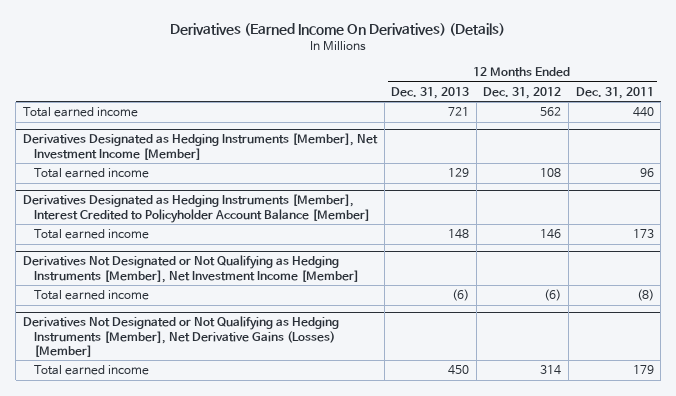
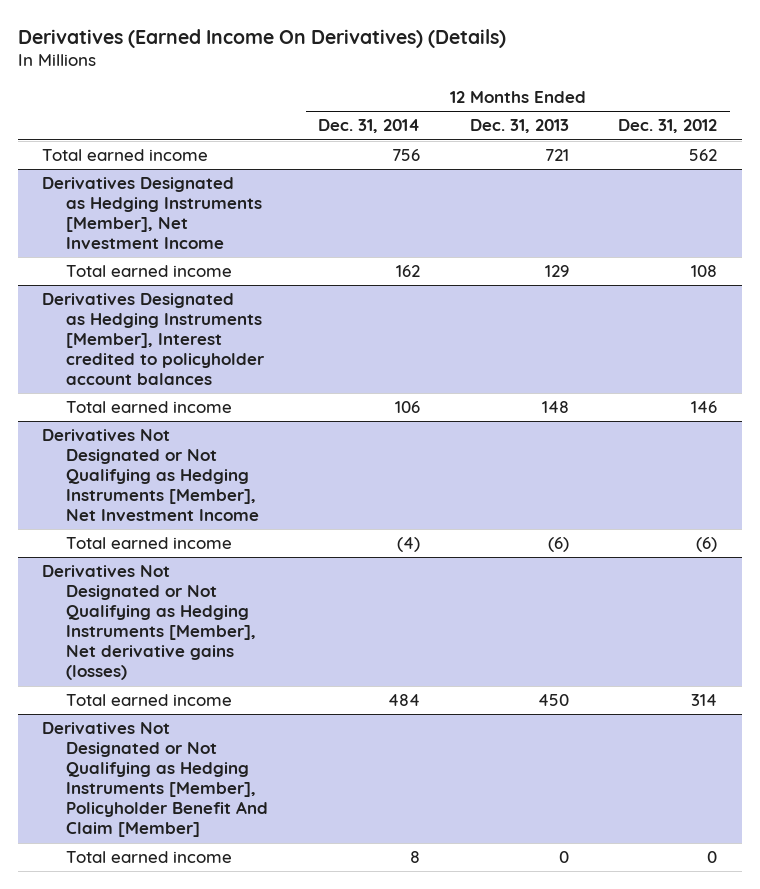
- | 12 Months Ended Dec. 31, 2013 | 12 Months Ended Dec. 31, 2012 | 12 Months Ended Dec. 31, 2011
+ | 12 Months Ended Dec. 31, 2014 | 12 Months Ended Dec. 31, 2013 | 12 Months Ended Dec. 31, 2012
- Derivatives Designated as Hedging Instruments [Member], Net Investment Income [Member]
+ Derivatives Designated as Hedging Instruments [Member], Net Investment Income
- Derivatives Designated as Hedging Instruments [Member], Interest Credited to Policyholder Account Balance [Member]
+ Derivatives Designated as Hedging Instruments [Member], Interest credited to policyholder account balances
- Derivatives Not Designated or Not Qualifying as Hedging Instruments [Member], Net Investment Income [Member]
+ Derivatives Not Designated or Not Qualifying as Hedging Instruments [Member], Net Investment Income
- Derivatives Not Designated or Not Qualifying as Hedging Instruments [Member], Net Derivative Gains (Losses) [Member]
+ Derivatives Not Designated or Not Qualifying as Hedging Instruments [Member], Net derivative gains (losses)
+ Derivatives Not Designated or Not Qualifying as Hedging Instruments [Member], Policyholder Benefit And Claim [Member]
+ Total earned income | 8 | 0 | 0

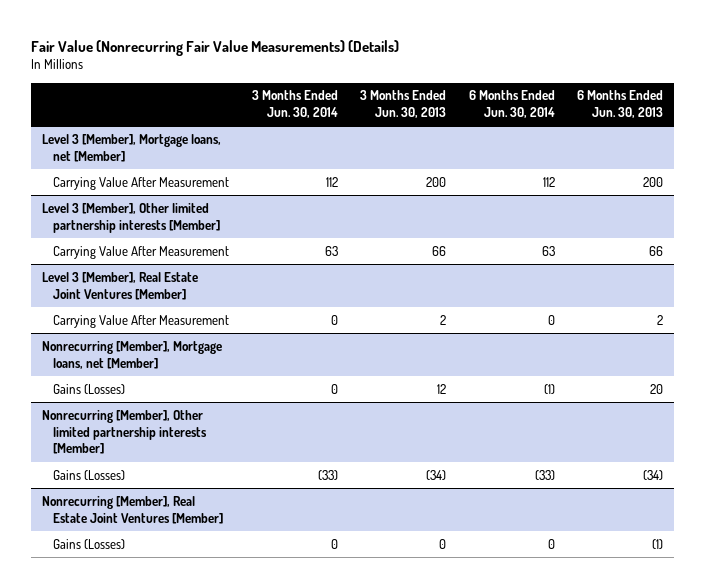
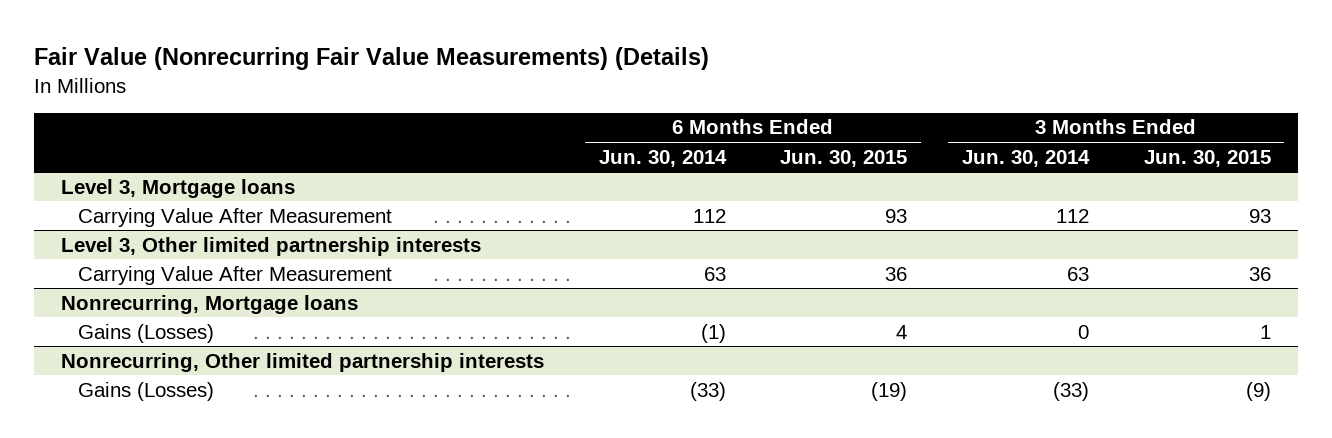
- | 3 Months Ended Jun. 30, 2014 | 3 Months Ended Jun. 30, 2013 | 6 Months Ended Jun. 30, 2014 | 6 Months Ended Jun. 30, 2013
+ | 6 Months Ended Jun. 30, 2014 | 6 Months Ended Jun. 30, 2015 | 3 Months Ended Jun. 30, 2014 | 3 Months Ended Jun. 30, 2015
- Level 3 [Member], Mortgage loans, net [Member]
+ Level 3, Mortgage loans
- Level 3 [Member], Other limited partnership interests [Member]
+ Level 3, Other limited partnership interests
- Level 3 [Member], Real Estate Joint Ventures [Member]
- Carrying Value After Measurement | 0 | 2 | 0 | 2
- Nonrecurring [Member], Mortgage loans, net [Member]
+ Nonrecurring, Mortgage loans
- Nonrecurring [Member], Other limited partnership interests [Member]
+ Nonrecurring, Other limited partnership interests
- Nonrecurring [Member], Real Estate Joint Ventures [Member]
- Gains (Losses) | 0 | 0 | 0 | (1)

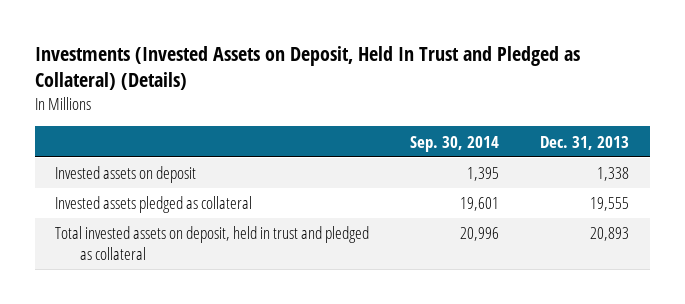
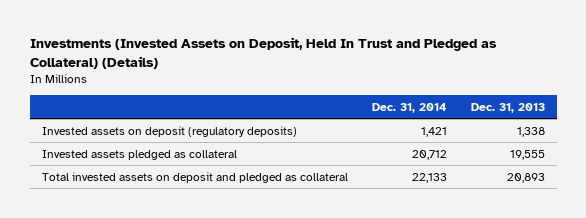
- | Sep. 30, 2014 | Dec. 31, 2013
+ | Dec. 31, 2014 | Dec. 31, 2013
- Invested assets on deposit | 1,395 | 1,338
+ Invested assets on deposit (regulatory deposits) | 1,421 | 1,338
- Total invested assets on deposit, held in trust and pledged as collateral | 20,996 | 20,893
+ Total invested assets on deposit and pledged as collateral | 22,133 | 20,893

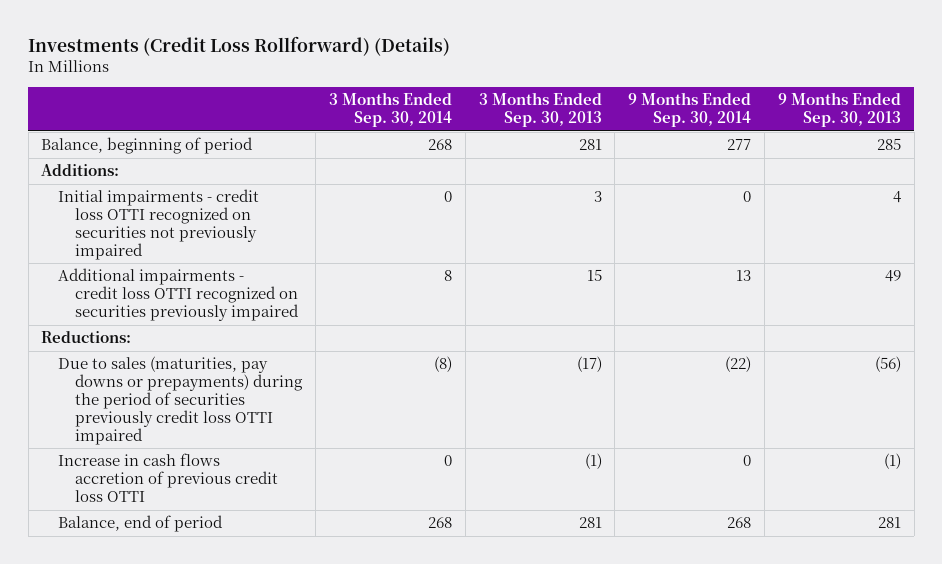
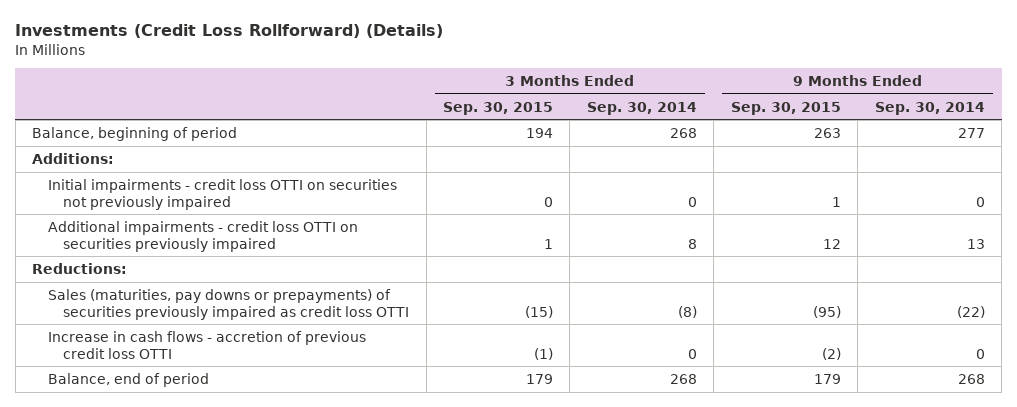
- | 3 Months Ended Sep. 30, 2014 | 3 Months Ended Sep. 30, 2013 | 9 Months Ended Sep. 30, 2014 | 9 Months Ended Sep. 30, 2013
+ | 3 Months Ended Sep. 30, 2015 | 3 Months Ended Sep. 30, 2014 | 9 Months Ended Sep. 30, 2015 | 9 Months Ended Sep. 30, 2014
- Initial impairments - credit loss OTTI recognized on securities not previously impaired | 0 | 3 | 0 | 4
- Additional impairments - credit loss OTTI recognized on securities previously impaired | 8 | 15 | 13 | 49
+ Initial impairments - credit loss OTTI on securities not previously impaired | 0 | 0 | 1 | 0
+ Additional impairments - credit loss OTTI on securities previously impaired | 1 | 8 | 12 | 13
- Due to sales (maturities, pay downs or prepayments) during the period of securities previously credit loss OTTI impaired | (8) | (17) | (22) | (56)
- Increase in cash flows accretion of previous credit loss OTTI | 0 | (1) | 0 | (1)
+ Sales (maturities, pay downs or prepayments) of securities previously impaired as credit loss OTTI | (15) | (8) | (95) | (22)
+ Increase in cash flows - accretion of previous credit loss OTTI | (1) | 0 | (2) | 0

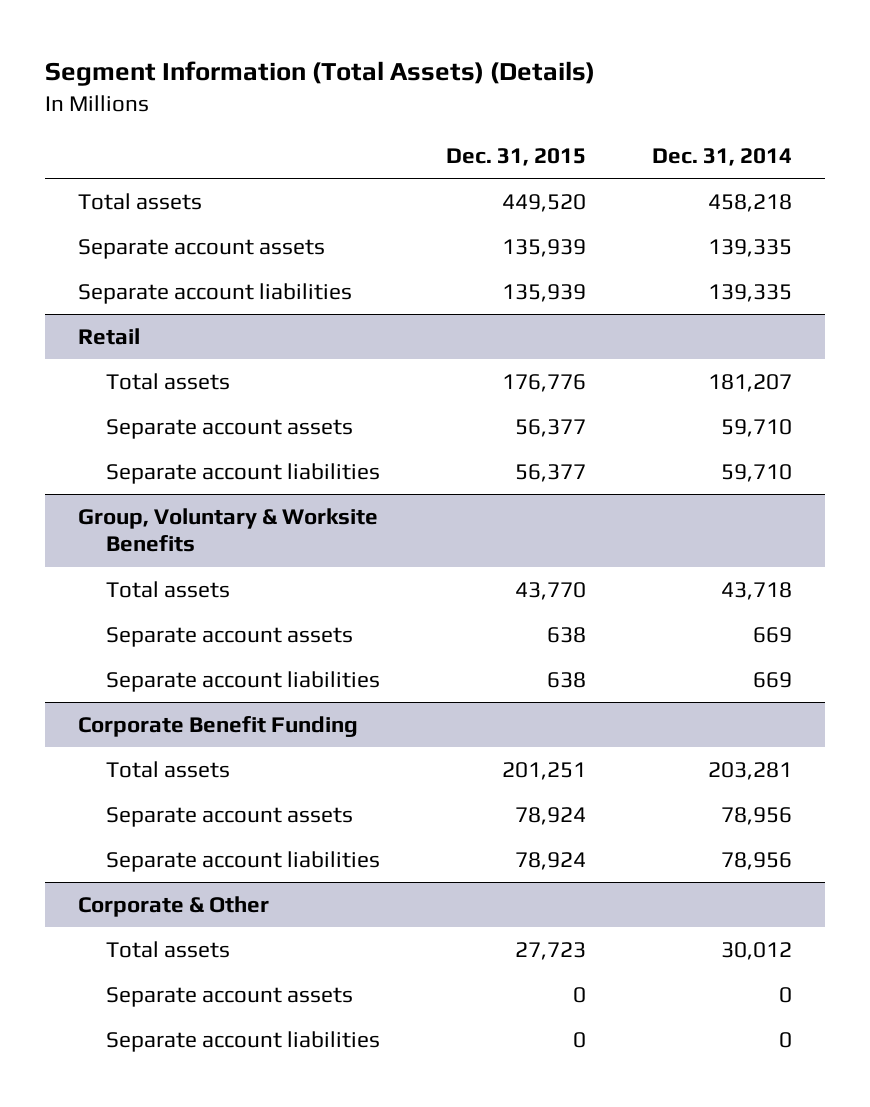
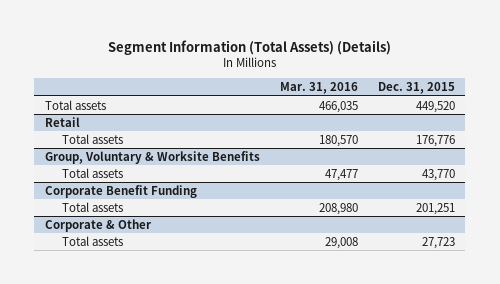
- | Dec. 31, 2015 | Dec. 31, 2014
+ | Mar. 31, 2016 | Dec. 31, 2015
- Separate account assets | 135,939 | 139,335
- Separate account liabilities | 135,939 | 139,335
@ Retail
- Separate account assets | 56,377 | 59,710
- Separate account liabilities | 56,377 | 59,710
@ Group, Voluntary & Worksite Benefits
- Separate account assets | 638 | 669
- Separate account liabilities | 638 | 669
@ Corporate Benefit Funding
- Separate account assets | 78,924 | 78,956
- Separate account liabilities | 78,924 | 78,956
@ Corporate & Other
- Separate account assets | 0 | 0
- Separate account liabilities | 0 | 0

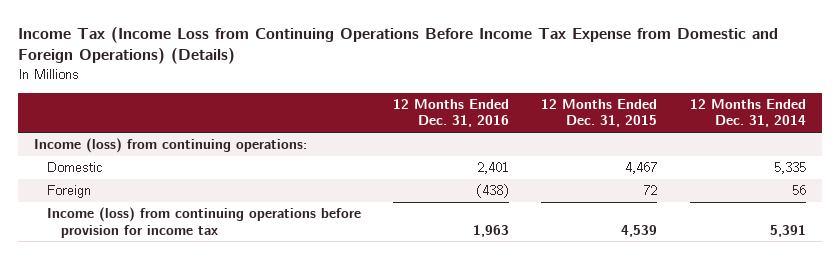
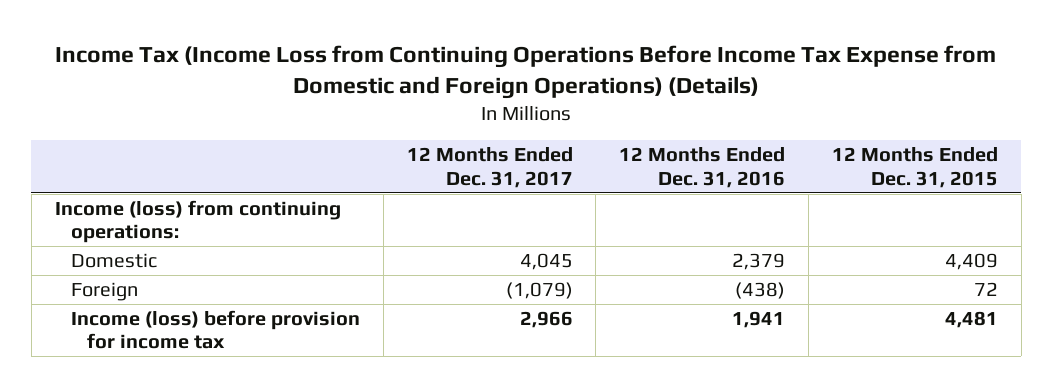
- | 12 Months Ended Dec. 31, 2016 | 12 Months Ended Dec. 31, 2015 | 12 Months Ended Dec. 31, 2014
+ | 12 Months Ended Dec. 31, 2017 | 12 Months Ended Dec. 31, 2016 | 12 Months Ended Dec. 31, 2015
- Domestic | 2,401 | 4,467 | 5,335
+ Domestic | 4,045 | 2,379 | 4,409
- Income (loss) from continuing operations before provision for income tax | 1,963 | 4,539 | 5,391
+ Income (loss) before provision for income tax | 2,966 | 1,941 | 4,481

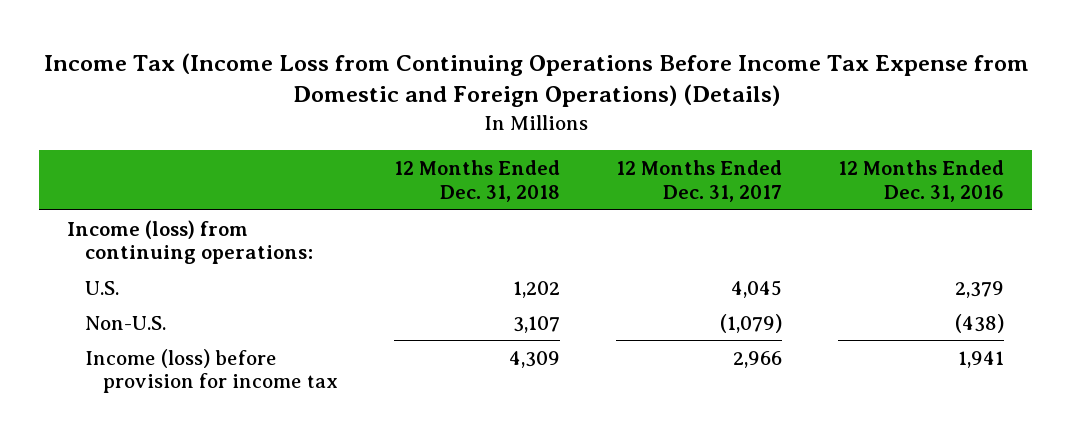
- | 12 Months Ended Dec. 31, 2017 | 12 Months Ended Dec. 31, 2016 | 12 Months Ended Dec. 31, 2015
+ | 12 Months Ended Dec. 31, 2018 | 12 Months Ended Dec. 31, 2017 | 12 Months Ended Dec. 31, 2016
- Domestic | 4,045 | 2,379 | 4,409
- Foreign | (1,079) | (438) | 72
+ U.S. | 1,202 | 4,045 | 2,379
+ Non-U.S. | 3,107 | (1,079) | (438)

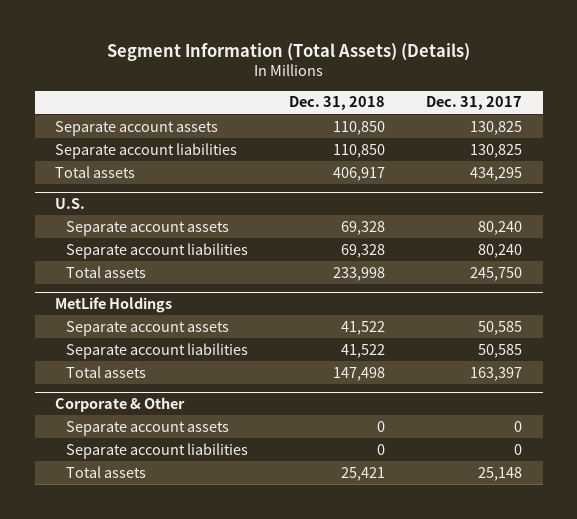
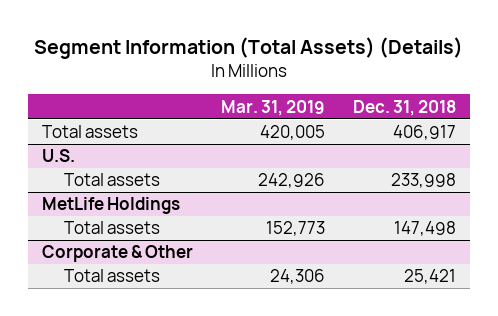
- | Dec. 31, 2018 | Dec. 31, 2017
+ | Mar. 31, 2019 | Dec. 31, 2018
- Separate account assets | 110,850 | 130,825
- Separate account liabilities | 110,850 | 130,825
@ U.S.
- Separate account assets | 69,328 | 80,240
- Separate account liabilities | 69,328 | 80,240
@ MetLife Holdings
- Separate account assets | 41,522 | 50,585
- Separate account liabilities | 41,522 | 50,585
@ Corporate & Other
- Separate account assets | 0 | 0
- Separate account liabilities | 0 | 0

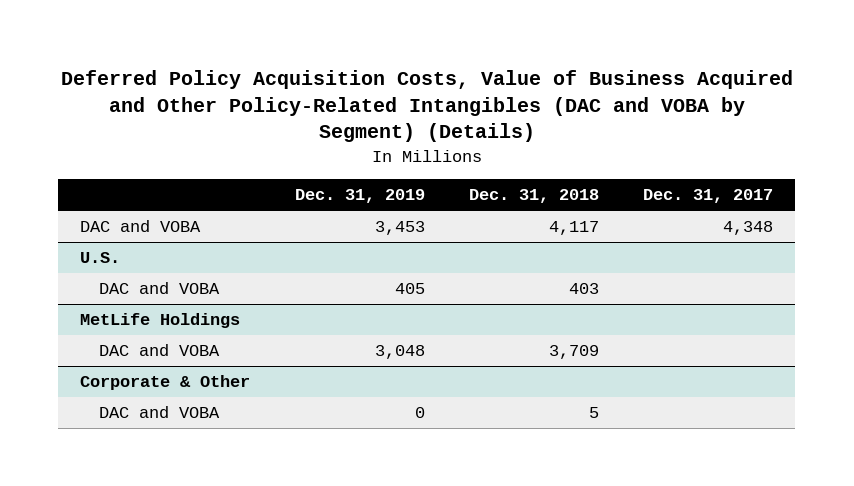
- Segment Information (Total Assets) (Details)
+ Deferred Policy Acquisition Costs, Value of Business Acquired and Other Policy-Related Intangibles (DAC and VOBA by Segment) (Details)
- | Mar. 31, 2019 | Dec. 31, 2018
+ | Dec. 31, 2019 | Dec. 31, 2018 | Dec. 31, 2017
- Total assets | 420,005 | 406,917
+ DAC and VOBA | 3,453 | 4,117 | 4,348
@ U.S.
- Total assets | 242,926 | 233,998
+ DAC and VOBA | 405 | 403 |
@ MetLife Holdings
- Total assets | 152,773 | 147,498
+ DAC and VOBA | 3,048 | 3,709 |
@ Corporate & Other
- Total assets | 24,306 | 25,421
+ DAC and VOBA | 0 | 5 |

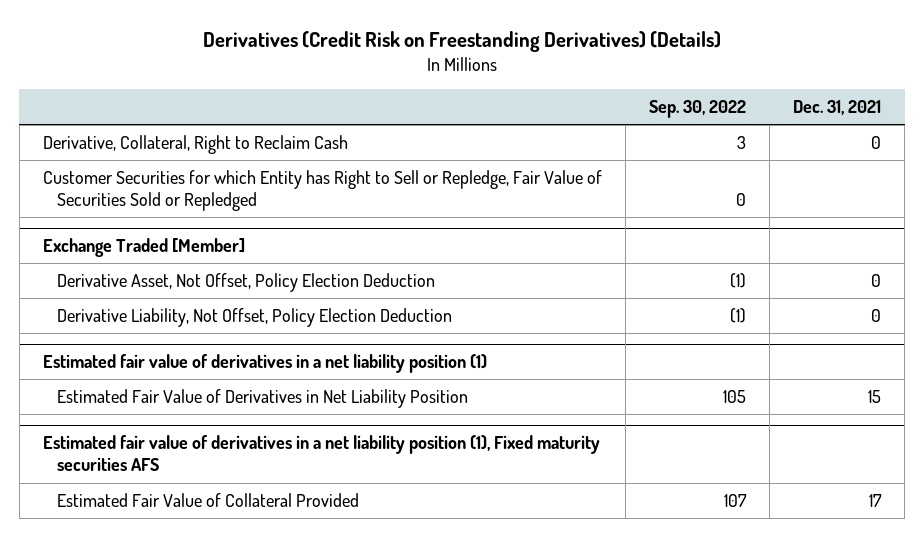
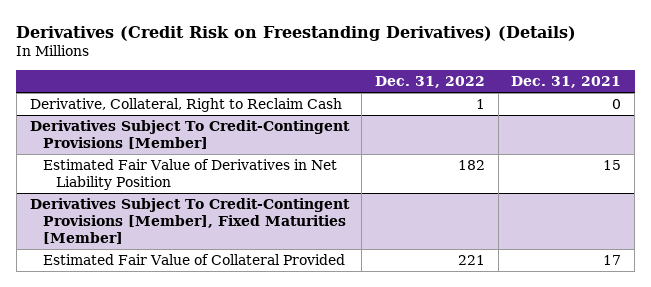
- | Sep. 30, 2022 | Dec. 31, 2021
+ | Dec. 31, 2022 | Dec. 31, 2021
- Customer Securities for which Entity has Right to Sell or Repledge, Fair Value of Securities Sold or Repledged | 0 |
- Exchange Traded [Member]
- Derivative Asset, Not Offset, Policy Election Deduction | (1) | 0
- Derivative Liability, Not Offset, Policy Election Deduction | (1) | 0
- Estimated fair value of derivatives in a net liability position (1)
+ Derivatives Subject To Credit-Contingent Provisions [Member]
- Estimated fair value of derivatives in a net liability position (1), Fixed maturity securities AFS
+ Derivatives Subject To Credit-Contingent Provisions [Member], Fixed Maturities [Member]

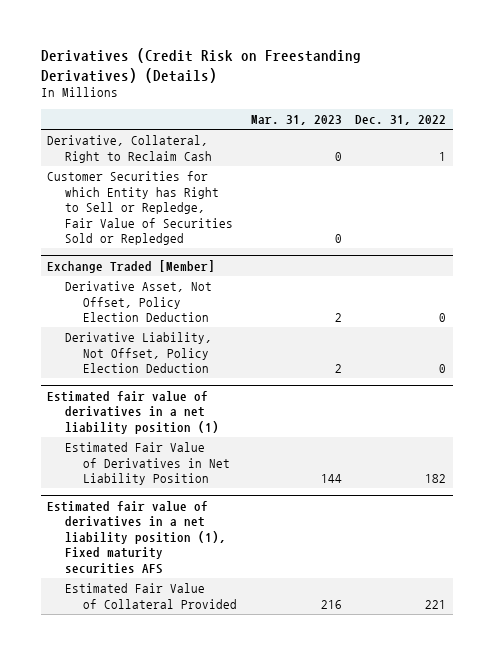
- | Dec. 31, 2022 | Dec. 31, 2021
+ | Mar. 31, 2023 | Dec. 31, 2022
- Derivatives Subject To Credit-Contingent Provisions [Member]
+ Customer Securities for which Entity has Right to Sell or Repledge, Fair Value of Securities Sold or Repledged | 0 |
+ Exchange Traded [Member]
+ Derivative Asset, Not Offset, Policy Election Deduction | 2 | 0
+ Derivative Liability, Not Offset, Policy Election Deduction | 2 | 0
+ Estimated fair value of derivatives in a net liability position (1)
- Derivatives Subject To Credit-Contingent Provisions [Member], Fixed Maturities [Member]
+ Estimated fair value of derivatives in a net liability position (1), Fixed maturity securities AFS

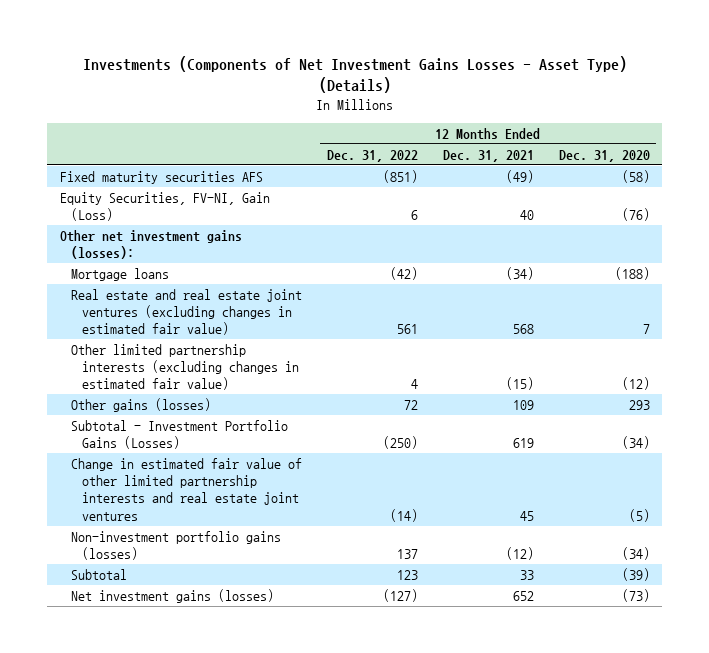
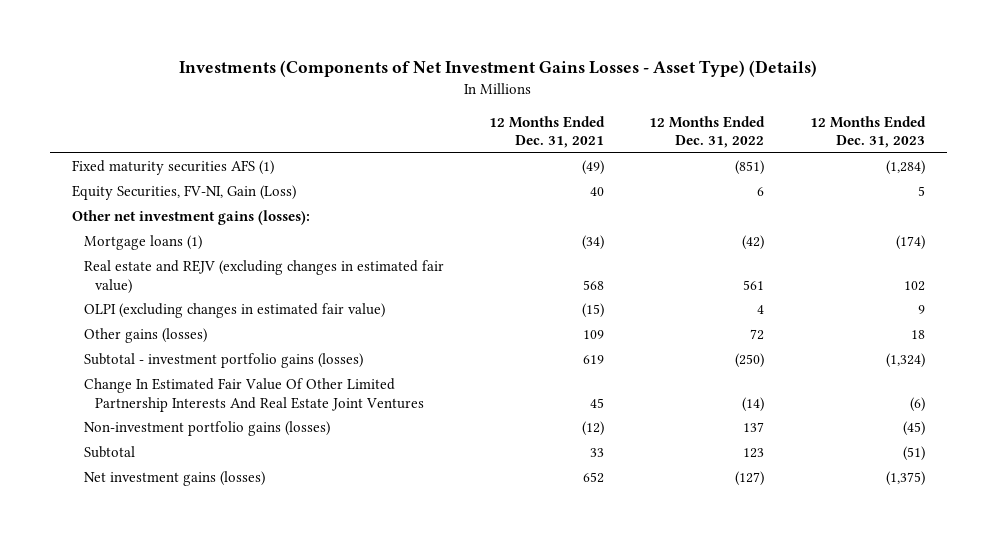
- | 12 Months Ended Dec. 31, 2022 | 12 Months Ended Dec. 31, 2021 | 12 Months Ended Dec. 31, 2020
+ | 12 Months Ended Dec. 31, 2021 | 12 Months Ended Dec. 31, 2022 | 12 Months Ended Dec. 31, 2023
- Fixed maturity securities AFS | (851) | (49) | (58)
+ Fixed maturity securities AFS (1) | (49) | (851) | (1,284)
- Mortgage loans | (42) | (34) | (188)
- Real estate and real estate joint ventures (excluding changes in estimated fair value) | 561 | 568 | 7
- Other limited partnership interests (excluding changes in estimated fair value) | 4 | (15) | (12)
+ Mortgage loans (1) | (34) | (42) | (174)
+ Real estate and REJV (excluding changes in estimated fair value) | 568 | 561 | 102
+ OLPI (excluding changes in estimated fair value) | (15) | 4 | 9
- Subtotal - Investment Portfolio Gains (Losses) | (250) | 619 | (34)
- Change in estimated fair value of other limited partnership interests and real estate joint ventures | (14) | 45 | (5)
+ Subtotal - investment portfolio gains (losses) | 619 | (250) | (1,324)
+ Change In Estimated Fair Value Of Other Limited Partnership Interests And Real Estate Joint Ventures | 45 | (14) | (6)

